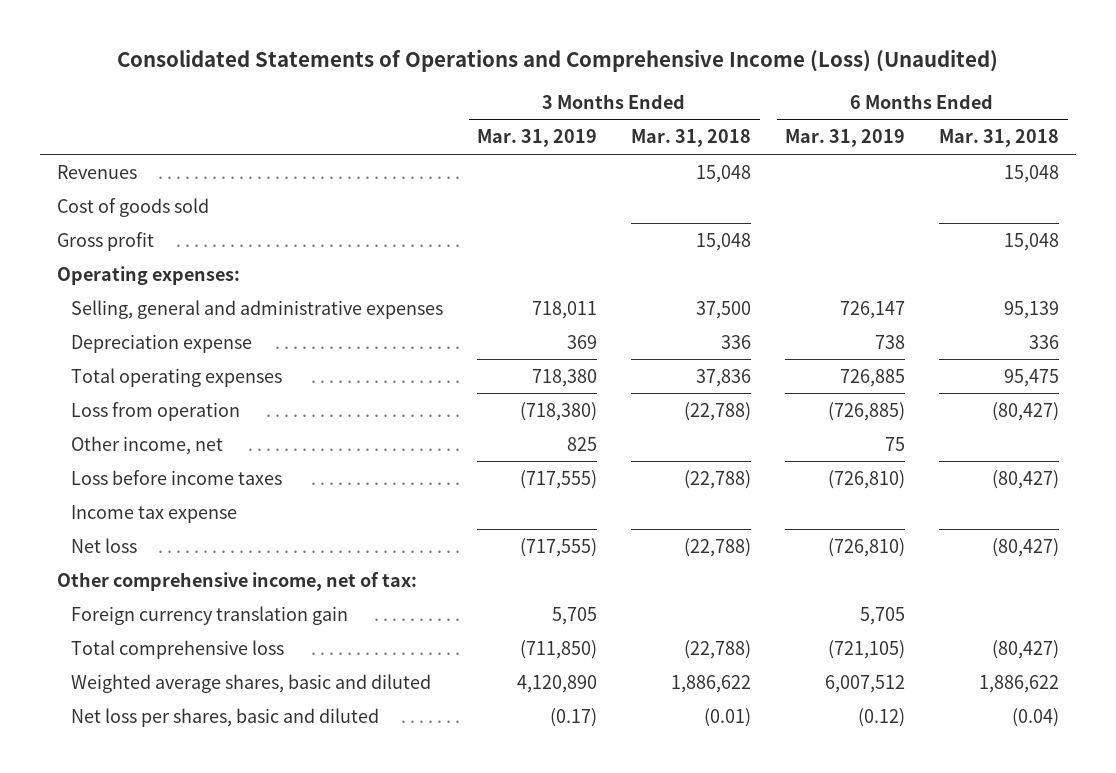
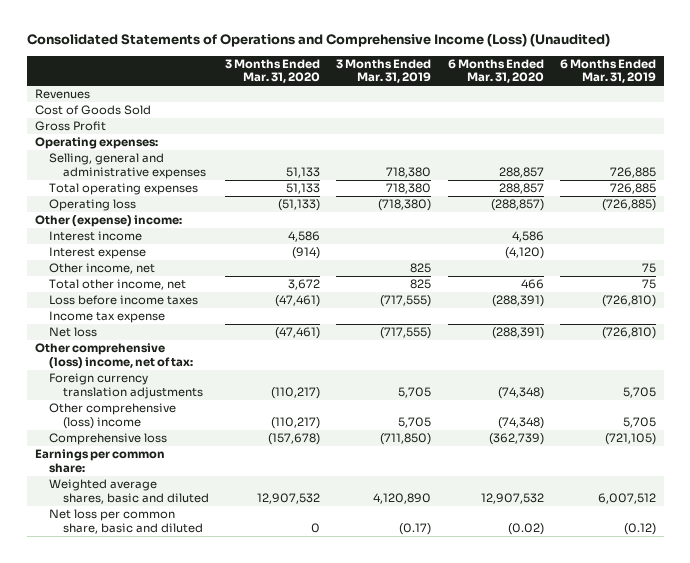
- | 3 Months Ended Mar. 31, 2019 | 3 Months Ended Mar. 31, 2018 | 6 Months Ended Mar. 31, 2019 | 6 Months Ended Mar. 31, 2018
+ | 3 Months Ended Mar. 31, 2020 | 3 Months Ended Mar. 31, 2019 | 6 Months Ended Mar. 31, 2020 | 6 Months Ended Mar. 31, 2019
- Cost of goods sold
- Gross profit | | 15,048 | | 15,048
+ Cost of Goods Sold
+ Gross Profit
- Selling, general and administrative expenses | 718,011 | 37,500 | 726,147 | 95,139
- Depreciation expense | 369 | 336 | 738 | 336
+ Selling, general and administrative expenses | 51,133 | 718,380 | 288,857 | 726,885
- Loss from operation | (718,380) | (22,788) | (726,885) | (80,427)
+ Operating loss | (51,133) | (718,380) | (288,857) | (726,885)
+ Other (expense) income:
+ Interest income | 4,586 | | 4,586 |
+ Interest expense | (914) | | (4,120) |
+ Total other income, net | 3,672 | 825 | 466 | 75
- Other comprehensive income, net of tax:
- Foreign currency translation gain | 5,705 | | 5,705 |
- Total comprehensive loss | (711,850) | (22,788) | (721,105) | (80,427)
+ Other comprehensive (loss) income, net of tax:
+ Foreign currency translation adjustments | (110,217) | 5,705 | (74,348) | 5,705
+ Other comprehensive (loss) income | (110,217) | 5,705 | (74,348) | 5,705
+ Comprehensive loss | (157,678) | (711,850) | (362,739) | (721,105)
+ Earnings per common share:
- Net loss per shares, basic and diluted | (0.17) | (0.01) | (0.12) | (0.04)
+ Net loss per common share, basic and diluted | 0 | (0.17) | (0.02) | (0.12)

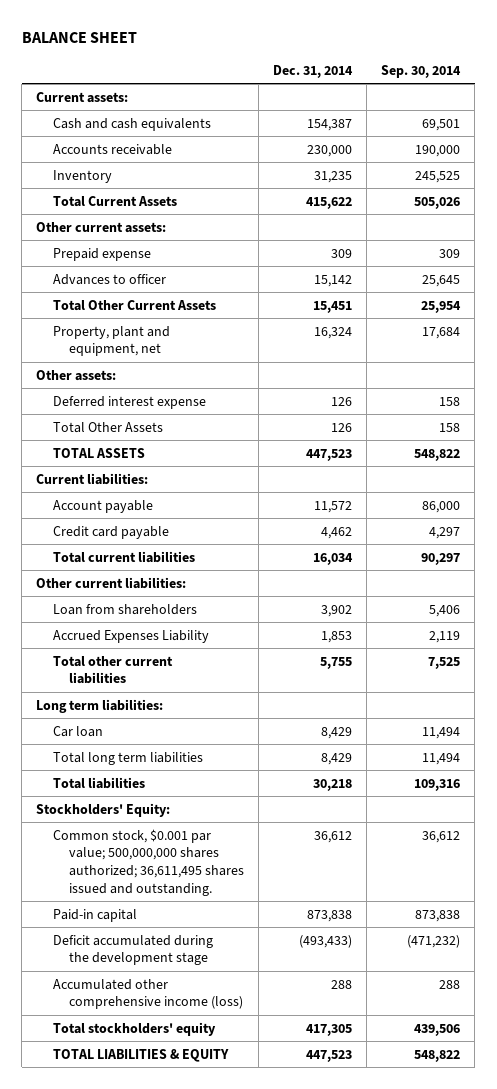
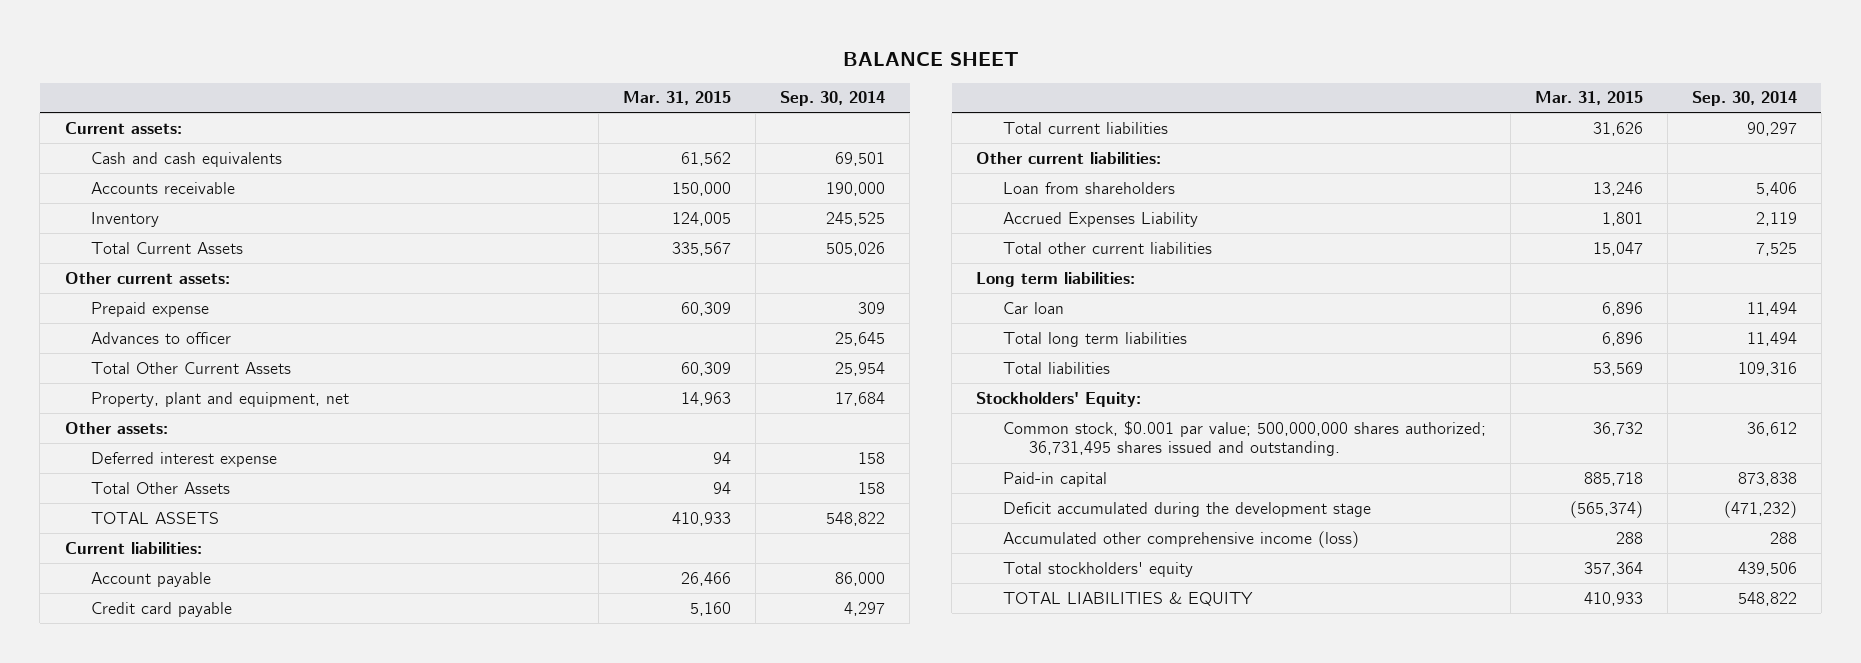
- | Dec. 31, 2014 | Sep. 30, 2014
+ | Mar. 31, 2015 | Sep. 30, 2014
- Common stock, $0.001 par value; 500,000,000 shares authorized; 36,611,495 shares issued and outstanding. | 36,612 | 36,612
+ Common stock, $0.001 par value; 500,000,000 shares authorized; 36,731,495 shares issued and outstanding. | 36,732 | 36,612

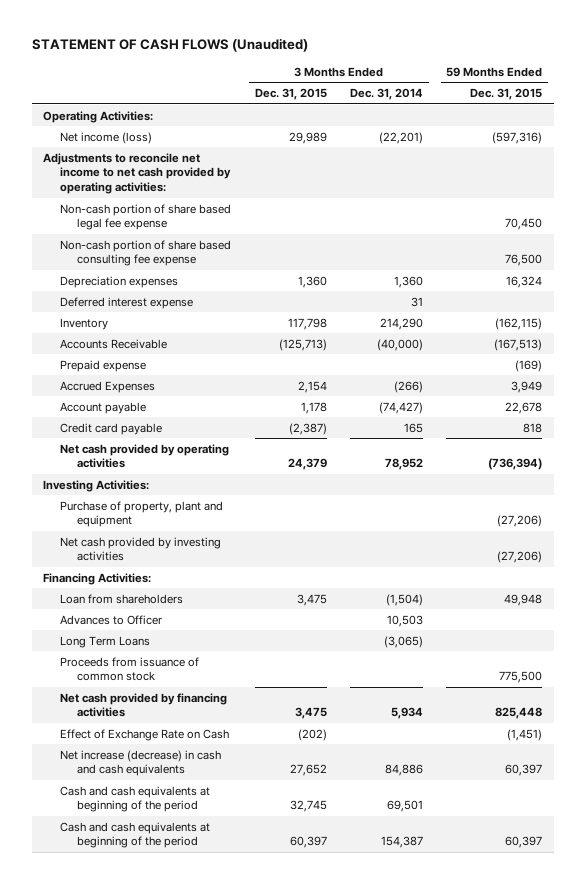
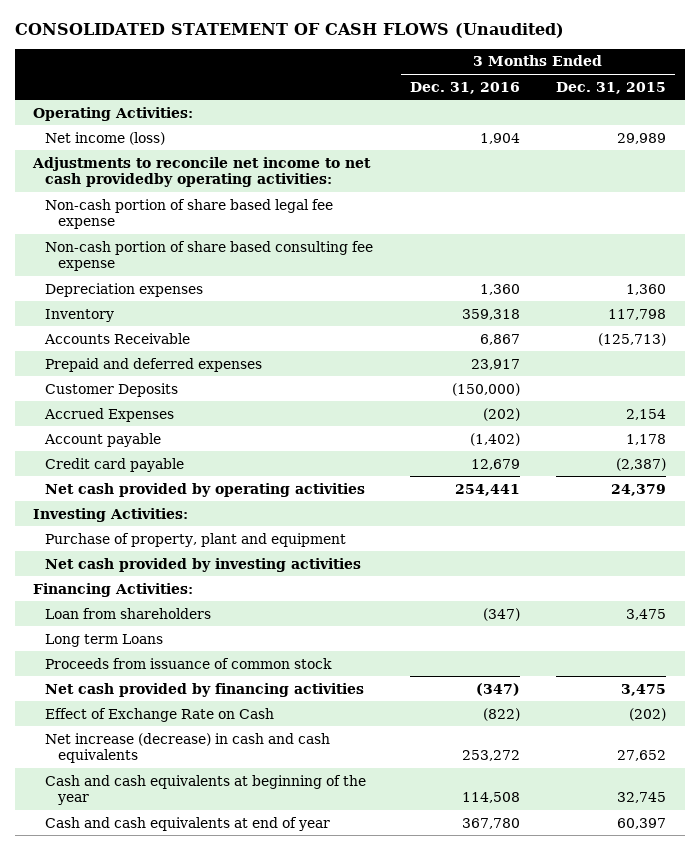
- STATEMENT OF CASH FLOWS (Unaudited)
+ CONSOLIDATED STATEMENT OF CASH FLOWS (Unaudited)
- | 3 Months Ended Dec. 31, 2015 | 3 Months Ended Dec. 31, 2014 | 59 Months Ended Dec. 31, 2015
+ | 3 Months Ended Dec. 31, 2016 | 3 Months Ended Dec. 31, 2015
- Adjustments to reconcile net income to net cash provided by operating activities:
+ Adjustments to reconcile net income to net cash providedby operating activities:
- Deferred interest expense | | 31 |
- Prepaid expense | | | (169)
+ Prepaid and deferred expenses | 23,917 |
+ Customer Deposits | (150,000) |
- Advances to Officer | | 10,503 |
- Long Term Loans | | (3,065) |
+ Long term Loans
- Cash and cash equivalents at beginning of the period | 32,745 | 69,501 |
- Cash and cash equivalents at beginning of the period | 60,397 | 154,387 | 60,397
+ Cash and cash equivalents at beginning of the year | 114,508 | 32,745
+ Cash and cash equivalents at end of year | 367,780 | 60,397

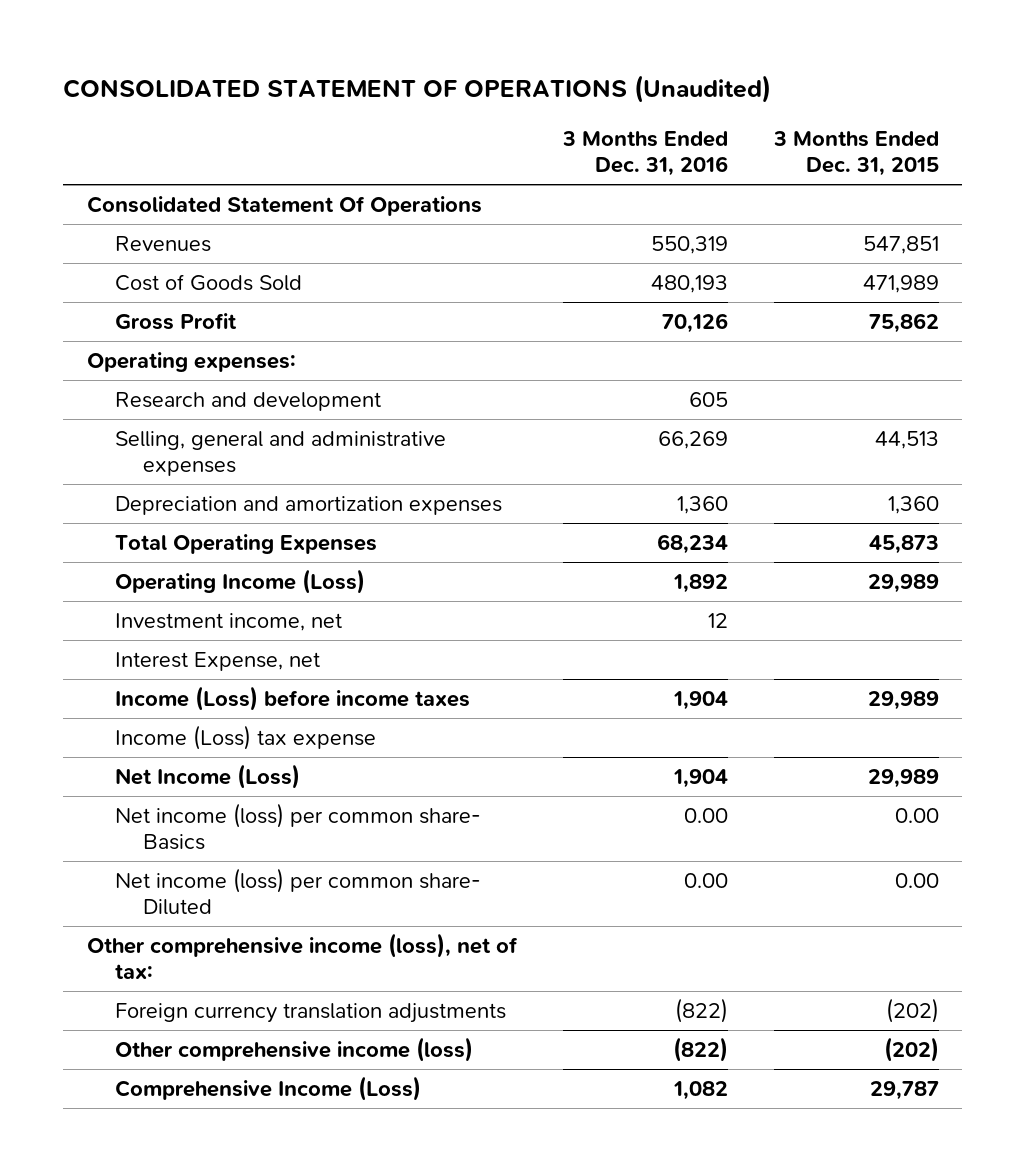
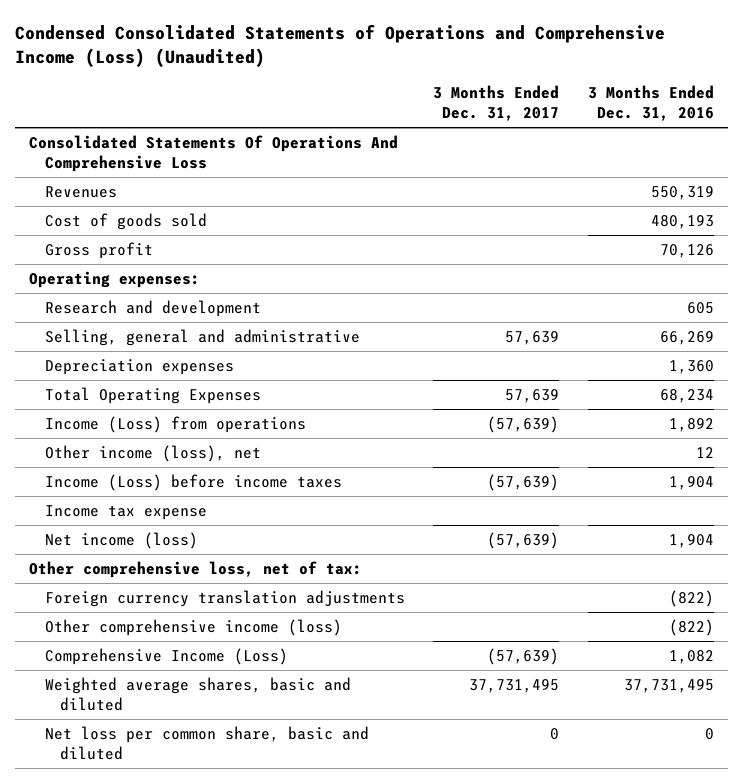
- CONSOLIDATED STATEMENT OF OPERATIONS (Unaudited)
+ Condensed Consolidated Statements of Operations and Comprehensive Income (Loss) (Unaudited)
- | 3 Months Ended Dec. 31, 2016 | 3 Months Ended Dec. 31, 2015
+ | 3 Months Ended Dec. 31, 2017 | 3 Months Ended Dec. 31, 2016
- Consolidated Statement Of Operations
+ Consolidated Statements Of Operations And Comprehensive Loss
- Cost of Goods Sold | 480,193 | 471,989
- Gross Profit | 70,126 | 75,862
+ Cost of goods sold | | 480,193
+ Gross profit | | 70,126
- Selling, general and administrative expenses | 66,269 | 44,513
- Depreciation and amortization expenses | 1,360 | 1,360
+ Selling, general and administrative | 57,639 | 66,269
+ Depreciation expenses | | 1,360
- Operating Income (Loss) | 1,892 | 29,989
- Investment income, net | 12 |
- Interest Expense, net
+ Income (Loss) from operations | (57,639) | 1,892
+ Other income (loss), net | | 12
- Income (Loss) tax expense
- Net Income (Loss) | 1,904 | 29,989
- Net income (loss) per common share- Basics | 0.00 | 0.00
- Net income (loss) per common share- Diluted | 0.00 | 0.00
- Other comprehensive income (loss), net of tax:
+ Income tax expense
+ Net income (loss) | (57,639) | 1,904
+ Other comprehensive loss, net of tax:
+ Weighted average shares, basic and diluted | 37,731,495 | 37,731,495
+ Net loss per common share, basic and diluted | 0 | 0

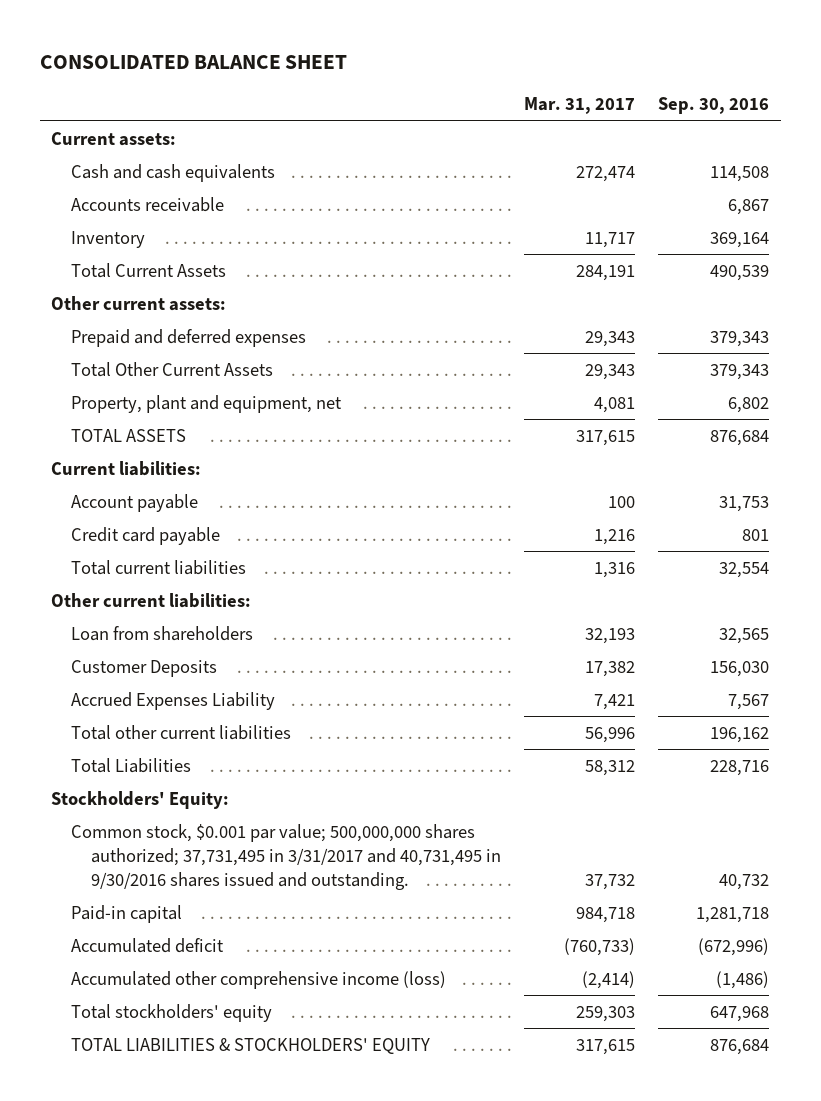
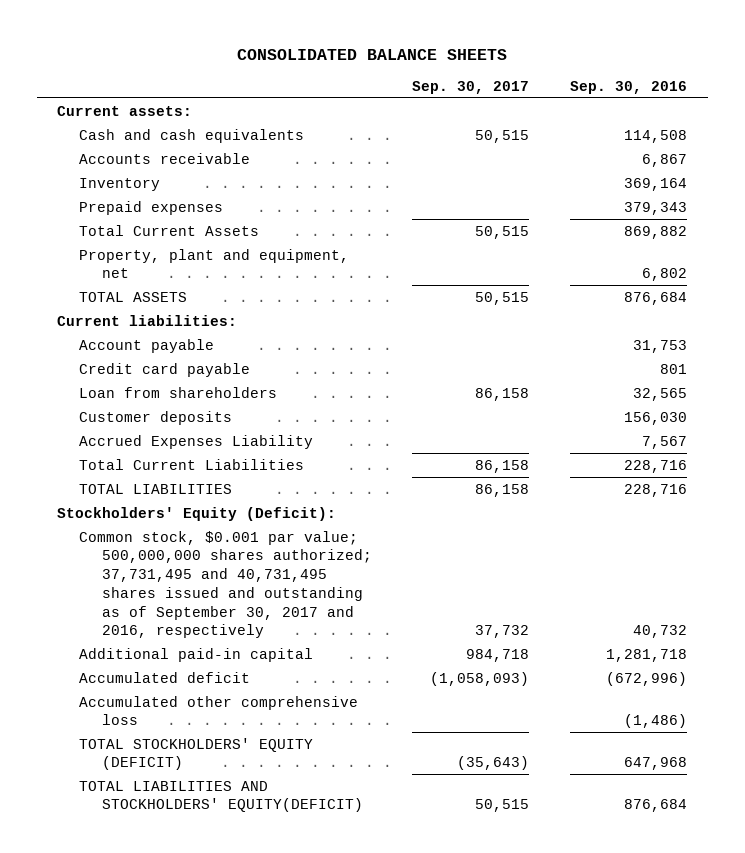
- CONSOLIDATED BALANCE SHEET
+ CONSOLIDATED BALANCE SHEETS
- | Mar. 31, 2017 | Sep. 30, 2016
+ | Sep. 30, 2017 | Sep. 30, 2016
- Total Current Assets | 284,191 | 490,539
- Other current assets:
- Prepaid and deferred expenses | 29,343 | 379,343
- Total Other Current Assets | 29,343 | 379,343
+ Prepaid expenses | | 379,343
+ Total Current Assets | 50,515 | 869,882
- Total current liabilities | 1,316 | 32,554
- Other current liabilities:
- Customer Deposits | 17,382 | 156,030
+ Customer deposits | | 156,030
- Total other current liabilities | 56,996 | 196,162
- Total Liabilities | 58,312 | 228,716
- Stockholders' Equity:
- Common stock, $0.001 par value; 500,000,000 shares authorized; 37,731,495 in 3/31/2017 and 40,731,495 in 9/30/2016 shares issued and outstanding. | 37,732 | 40,732
- Paid-in capital | 984,718 | 1,281,718
+ Total Current Liabilities | 86,158 | 228,716
+ TOTAL LIABILITIES | 86,158 | 228,716
+ Stockholders' Equity (Deficit):
+ Common stock, $0.001 par value; 500,000,000 shares authorized; 37,731,495 and 40,731,495 shares issued and outstanding as of September 30, 2017 and 2016, respectively | 37,732 | 40,732
+ Additional paid-in capital | 984,718 | 1,281,718
- Accumulated other comprehensive income (loss) | (2,414) | (1,486)
- Total stockholders' equity | 259,303 | 647,968
- TOTAL LIABILITIES & STOCKHOLDERS' EQUITY | 317,615 | 876,684
+ Accumulated other comprehensive loss | | (1,486)
+ TOTAL STOCKHOLDERS' EQUITY (DEFICIT) | (35,643) | 647,968
+ TOTAL LIABILITIES AND STOCKHOLDERS' EQUITY(DEFICIT) | 50,515 | 876,684

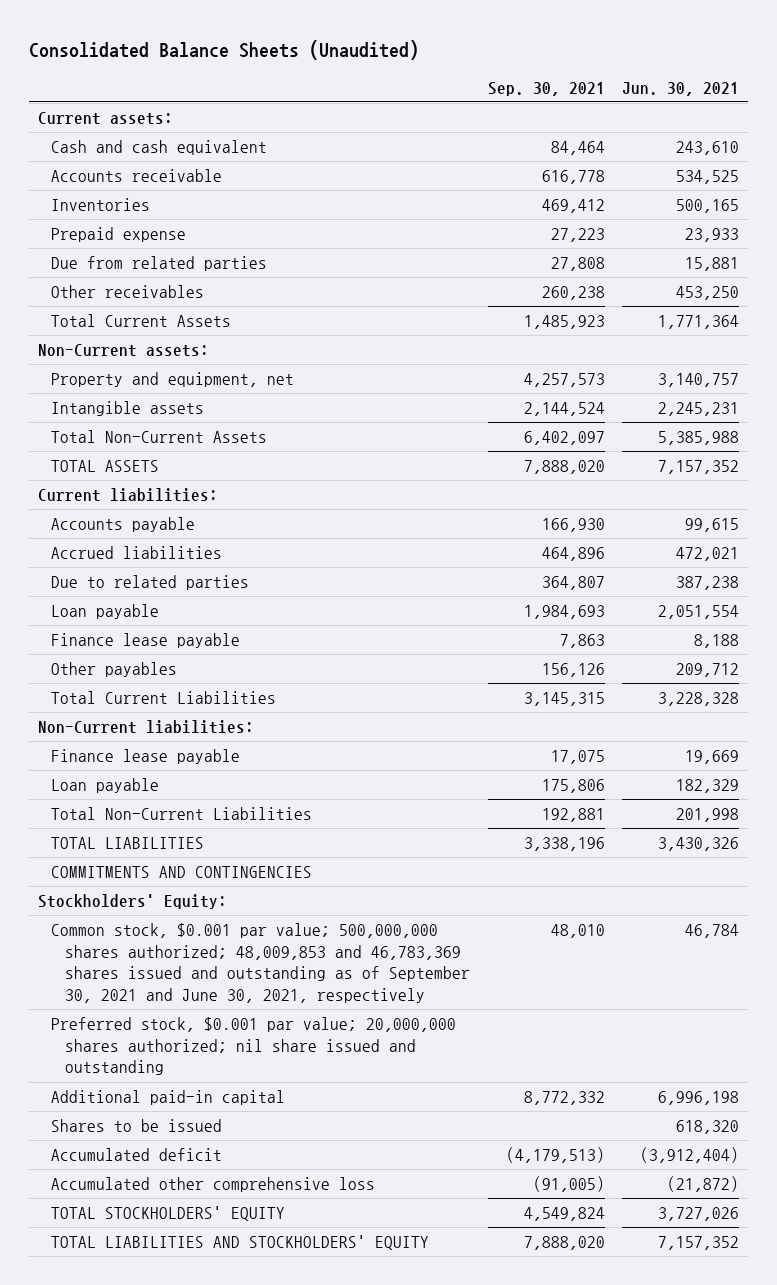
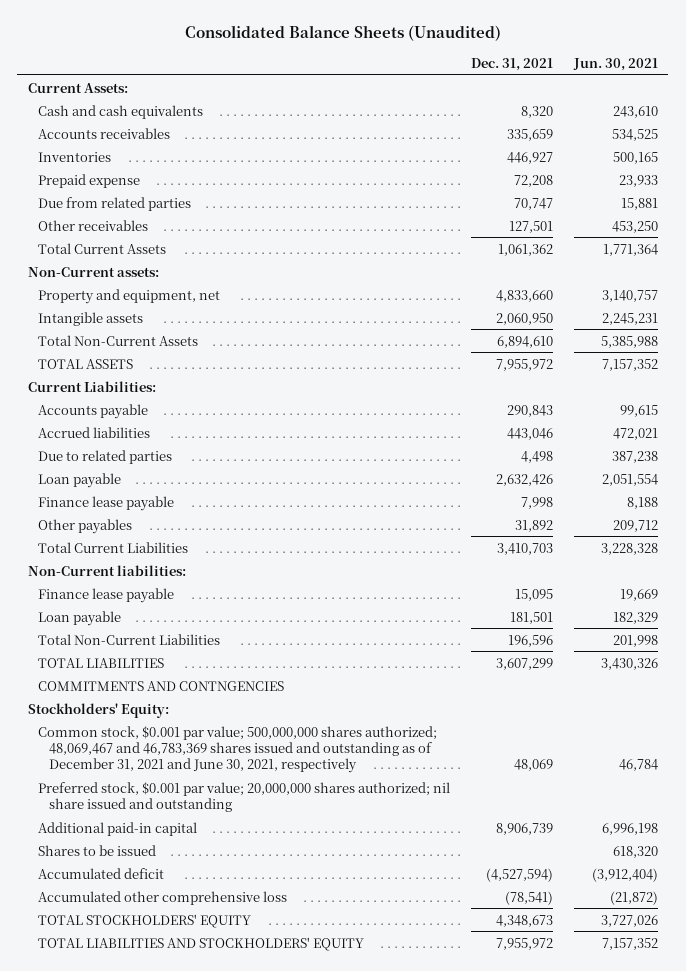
- | Sep. 30, 2021 | Jun. 30, 2021
+ | Dec. 31, 2021 | Jun. 30, 2021
- Current assets:
- Cash and cash equivalent | 84,464 | 243,610
- Accounts receivable | 616,778 | 534,525
+ Current Assets:
+ Cash and cash equivalents | 8,320 | 243,610
+ Accounts receivables | 335,659 | 534,525
- Current liabilities:
+ Current Liabilities:
- COMMITMENTS AND CONTINGENCIES
+ COMMITMENTS AND CONTNGENCIES
- Common stock, $0.001 par value; 500,000,000 shares authorized; 48,009,853 and 46,783,369 shares issued and outstanding as of September 30, 2021 and June 30, 2021, respectively | 48,010 | 46,784
+ Common stock, $0.001 par value; 500,000,000 shares authorized; 48,069,467 and 46,783,369 shares issued and outstanding as of December 31, 2021 and June 30, 2021, respectively | 48,069 | 46,784

